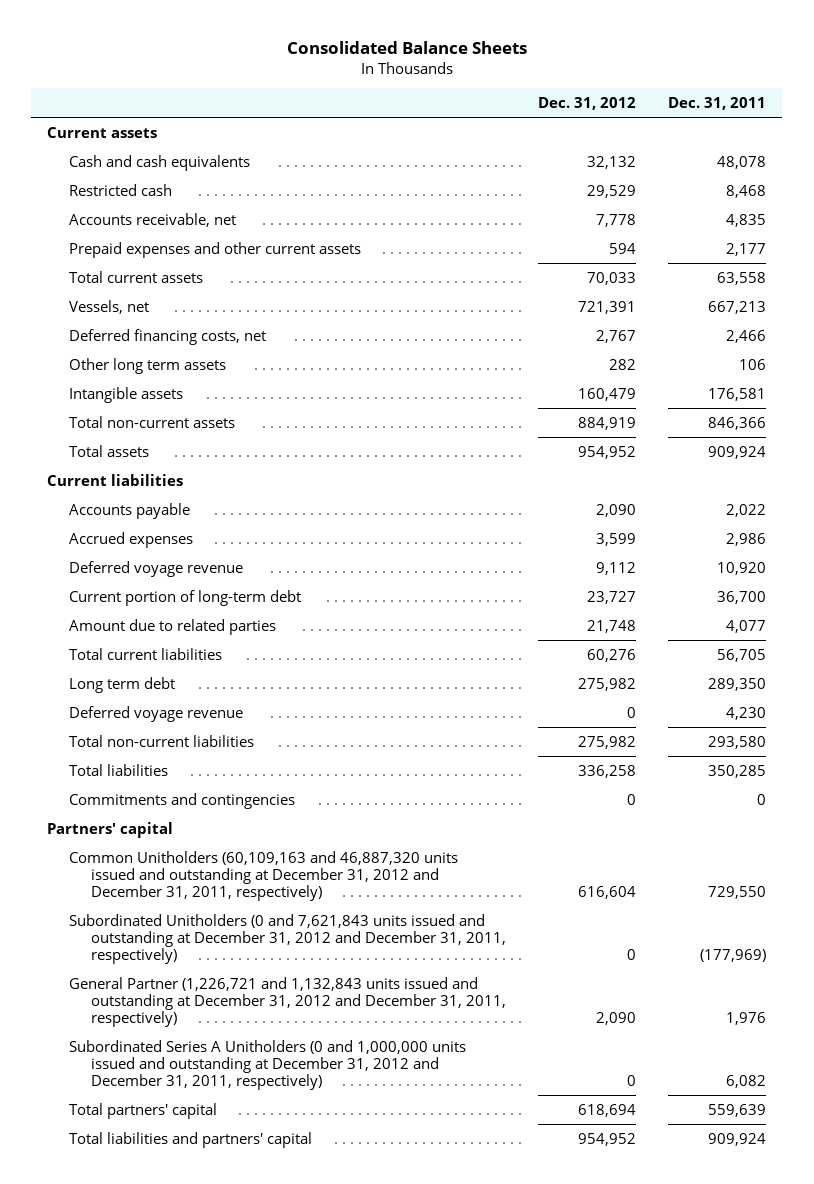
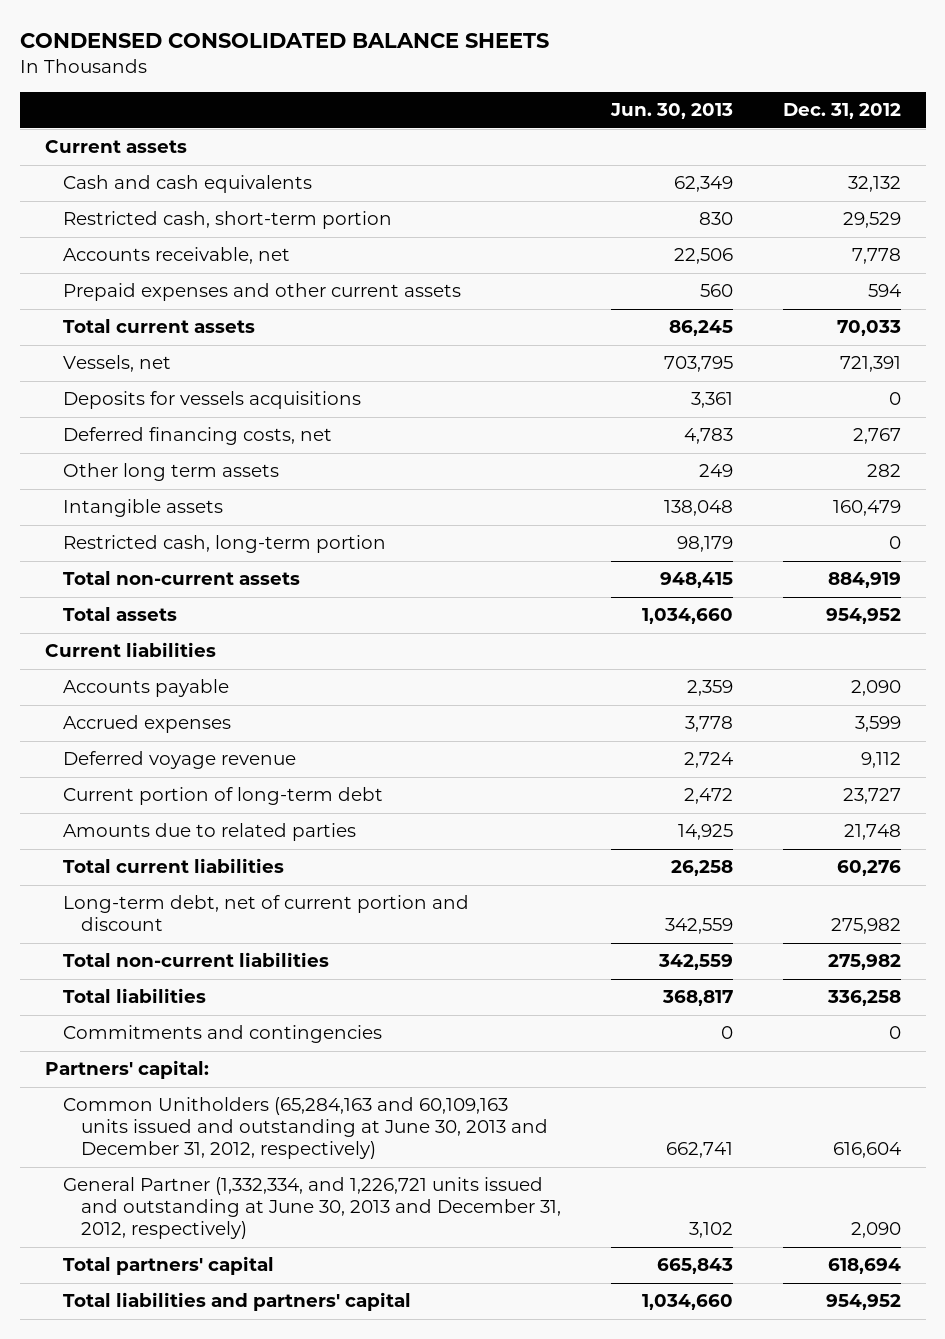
- Consolidated Balance Sheets
+ CONDENSED CONSOLIDATED BALANCE SHEETS
- | Dec. 31, 2012 | Dec. 31, 2011
+ | Jun. 30, 2013 | Dec. 31, 2012
- Restricted cash | 29,529 | 8,468
+ Restricted cash, short-term portion | 830 | 29,529
+ Deposits for vessels acquisitions | 3,361 | 0
+ Restricted cash, long-term portion | 98,179 | 0
- Amount due to related parties | 21,748 | 4,077
+ Amounts due to related parties | 14,925 | 21,748
- Long term debt | 275,982 | 289,350
- Deferred voyage revenue | 0 | 4,230
+ Long-term debt, net of current portion and discount | 342,559 | 275,982
- Partners' capital
- Common Unitholders (60,109,163 and 46,887,320 units issued and outstanding at December 31, 2012 and December 31, 2011, respectively) | 616,604 | 729,550
- Subordinated Unitholders (0 and 7,621,843 units issued and outstanding at December 31, 2012 and December 31, 2011, respectively) | 0 | (177,969)
- General Partner (1,226,721 and 1,132,843 units issued and outstanding at December 31, 2012 and December 31, 2011, respectively) | 2,090 | 1,976
- Subordinated Series A Unitholders (0 and 1,000,000 units issued and outstanding at December 31, 2012 and December 31, 2011, respectively) | 0 | 6,082
+ Partners' capital:
+ Common Unitholders (65,284,163 and 60,109,163 units issued and outstanding at June 30, 2013 and December 31, 2012, respectively) | 662,741 | 616,604
+ General Partner (1,332,334, and 1,226,721 units issued and outstanding at June 30, 2013 and December 31, 2012, respectively) | 3,102 | 2,090

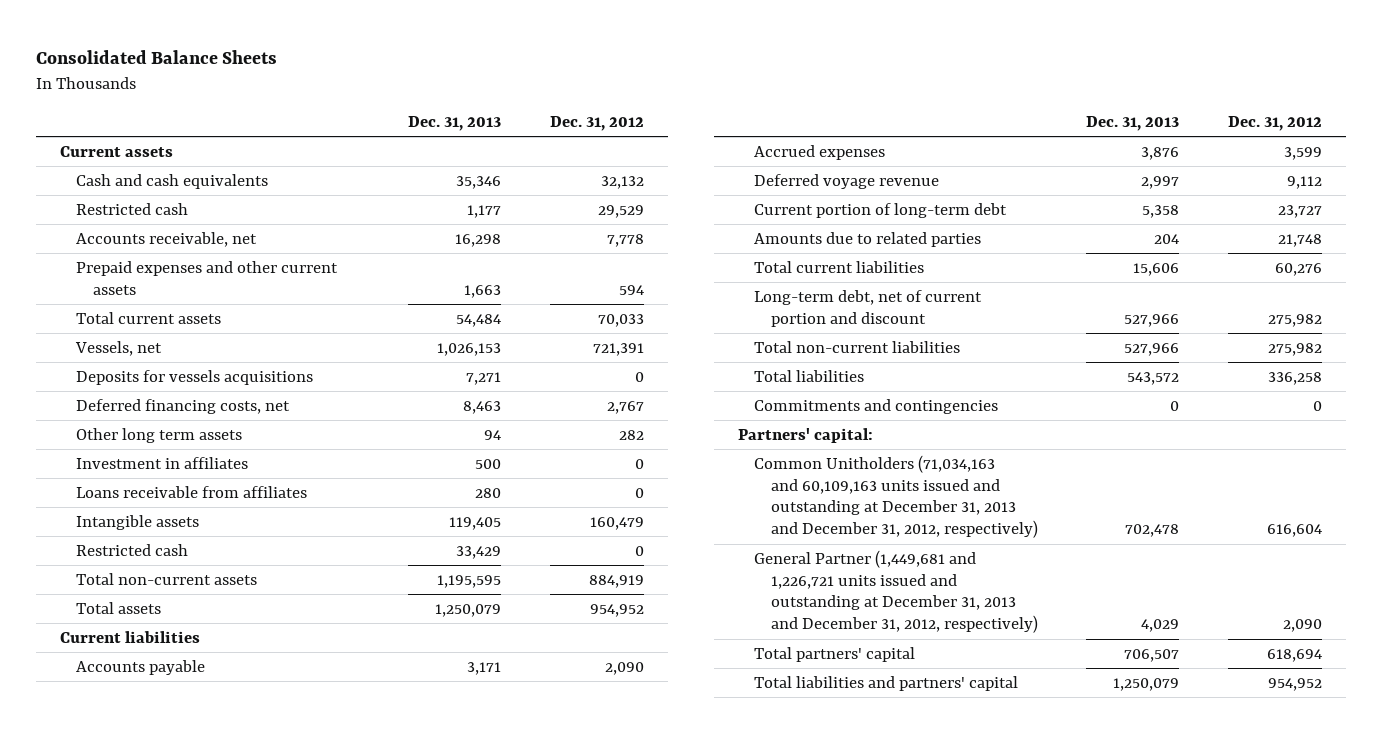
- CONDENSED CONSOLIDATED BALANCE SHEETS
+ Consolidated Balance Sheets
- | Jun. 30, 2013 | Dec. 31, 2012
+ | Dec. 31, 2013 | Dec. 31, 2012
- Restricted cash, short-term portion | 830 | 29,529
+ Restricted cash | 1,177 | 29,529
+ Investment in affiliates | 500 | 0
+ Loans receivable from affiliates | 280 | 0
- Restricted cash, long-term portion | 98,179 | 0
+ Restricted cash | 33,429 | 0
- Common Unitholders (65,284,163 and 60,109,163 units issued and outstanding at June 30, 2013 and December 31, 2012, respectively) | 662,741 | 616,604
- General Partner (1,332,334, and 1,226,721 units issued and outstanding at June 30, 2013 and December 31, 2012, respectively) | 3,102 | 2,090
+ Common Unitholders (71,034,163 and 60,109,163 units issued and outstanding at December 31, 2013 and December 31, 2012, respectively) | 702,478 | 616,604
+ General Partner (1,449,681 and 1,226,721 units issued and outstanding at December 31, 2013 and December 31, 2012, respectively) | 4,029 | 2,090

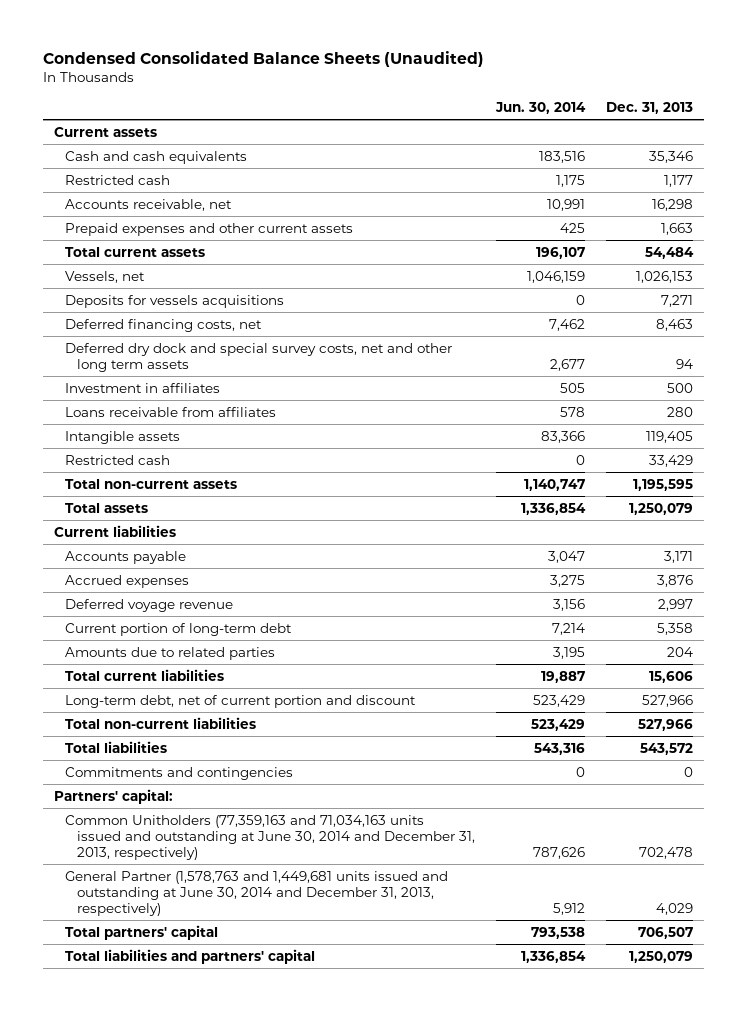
- Consolidated Balance Sheets
+ Condensed Consolidated Balance Sheets (Unaudited)
- | Dec. 31, 2013 | Dec. 31, 2012
+ | Jun. 30, 2014 | Dec. 31, 2013
- Other long term assets | 94 | 282
+ Deferred dry dock and special survey costs, net and other long term assets | 2,677 | 94
- Common Unitholders (71,034,163 and 60,109,163 units issued and outstanding at December 31, 2013 and December 31, 2012, respectively) | 702,478 | 616,604
- General Partner (1,449,681 and 1,226,721 units issued and outstanding at December 31, 2013 and December 31, 2012, respectively) | 4,029 | 2,090
+ Common Unitholders (77,359,163 and 71,034,163 units issued and outstanding at June 30, 2014 and December 31, 2013, respectively) | 787,626 | 702,478
+ General Partner (1,578,763 and 1,449,681 units issued and outstanding at June 30, 2014 and December 31, 2013, respectively) | 5,912 | 4,029

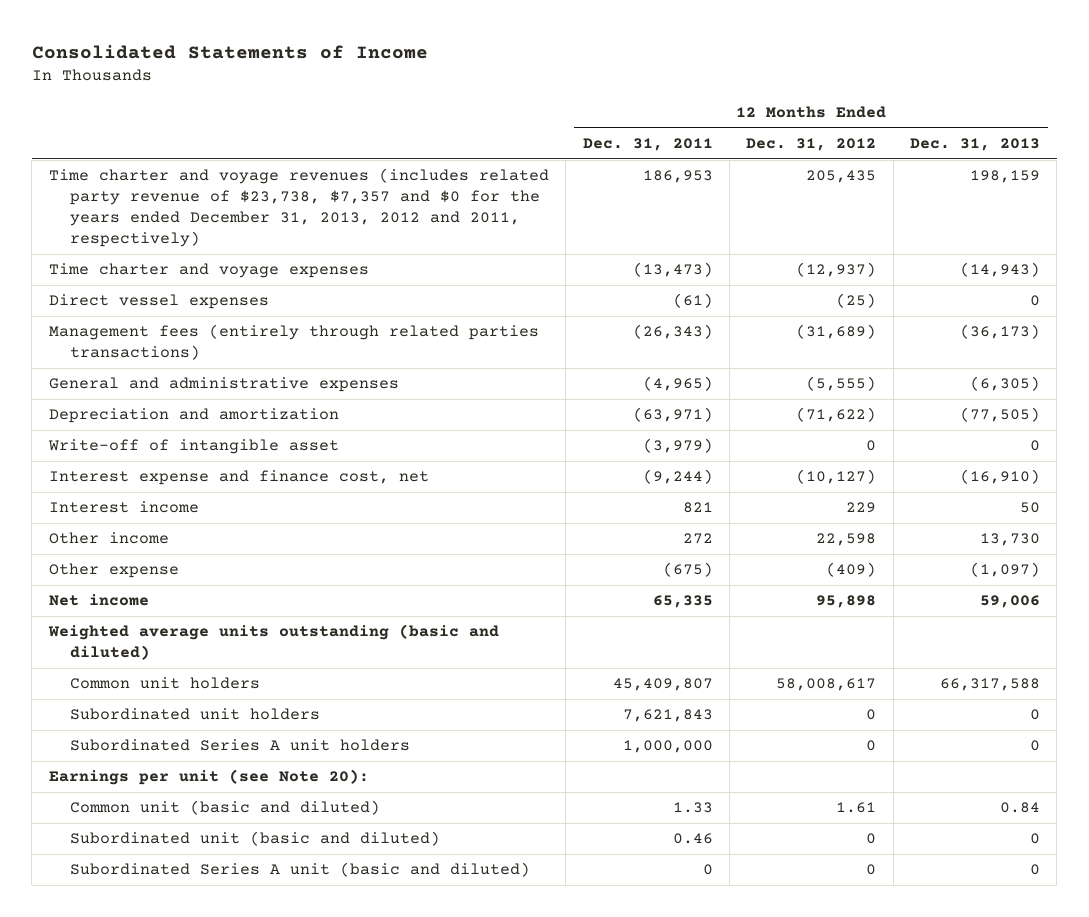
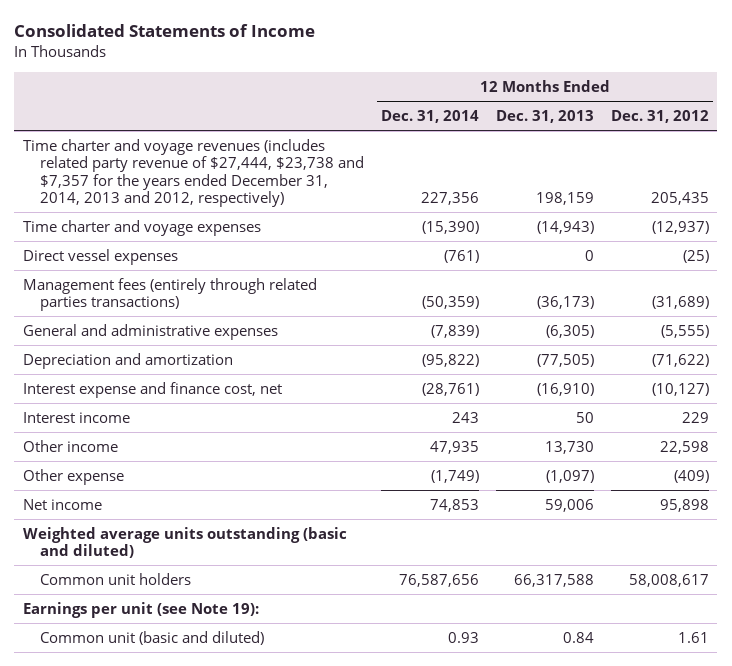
- | 12 Months Ended Dec. 31, 2011 | 12 Months Ended Dec. 31, 2012 | 12 Months Ended Dec. 31, 2013
+ | 12 Months Ended Dec. 31, 2014 | 12 Months Ended Dec. 31, 2013 | 12 Months Ended Dec. 31, 2012
- Time charter and voyage revenues (includes related party revenue of $23,738, $7,357 and $0 for the years ended December 31, 2013, 2012 and 2011, respectively) | 186,953 | 205,435 | 198,159
+ Time charter and voyage revenues (includes related party revenue of $27,444, $23,738 and $7,357 for the years ended December 31, 2014, 2013 and 2012, respectively) | 227,356 | 198,159 | 205,435
- Write-off of intangible asset | (3,979) | 0 | 0
- Subordinated unit holders | 7,621,843 | 0 | 0
- Subordinated Series A unit holders | 1,000,000 | 0 | 0
- Earnings per unit (see Note 20):
+ Earnings per unit (see Note 19):
- Subordinated unit (basic and diluted) | 0.46 | 0 | 0
- Subordinated Series A unit (basic and diluted) | 0 | 0 | 0

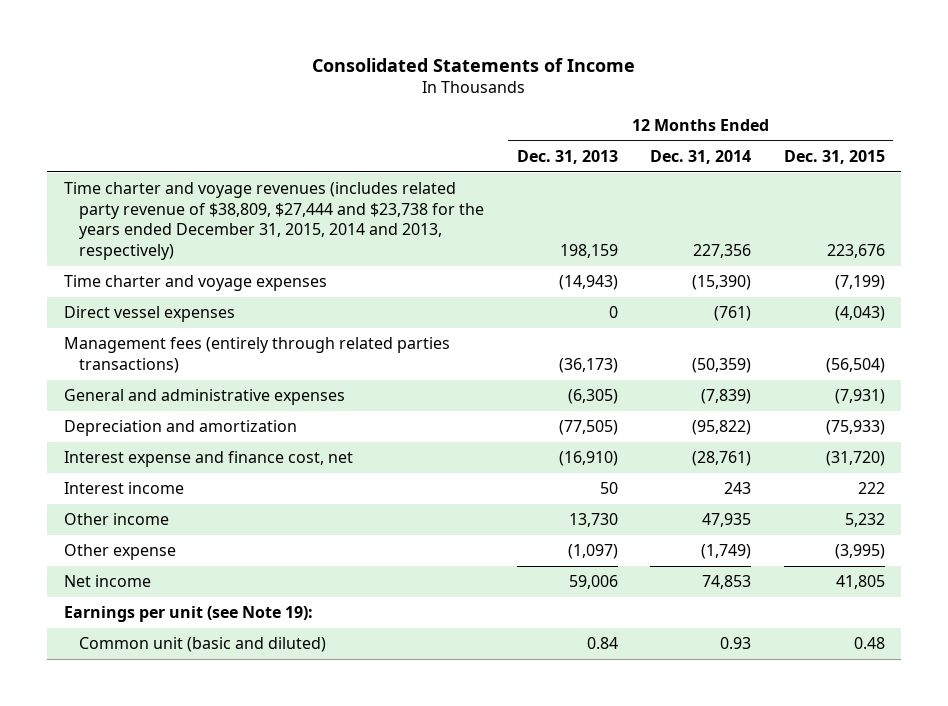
- | 12 Months Ended Dec. 31, 2014 | 12 Months Ended Dec. 31, 2013 | 12 Months Ended Dec. 31, 2012
+ | 12 Months Ended Dec. 31, 2013 | 12 Months Ended Dec. 31, 2014 | 12 Months Ended Dec. 31, 2015
- Time charter and voyage revenues (includes related party revenue of $27,444, $23,738 and $7,357 for the years ended December 31, 2014, 2013 and 2012, respectively) | 227,356 | 198,159 | 205,435
+ Time charter and voyage revenues (includes related party revenue of $38,809, $27,444 and $23,738 for the years ended December 31, 2015, 2014 and 2013, respectively) | 198,159 | 227,356 | 223,676
- Weighted average units outstanding (basic and diluted)
- Common unit holders | 76,587,656 | 66,317,588 | 58,008,617

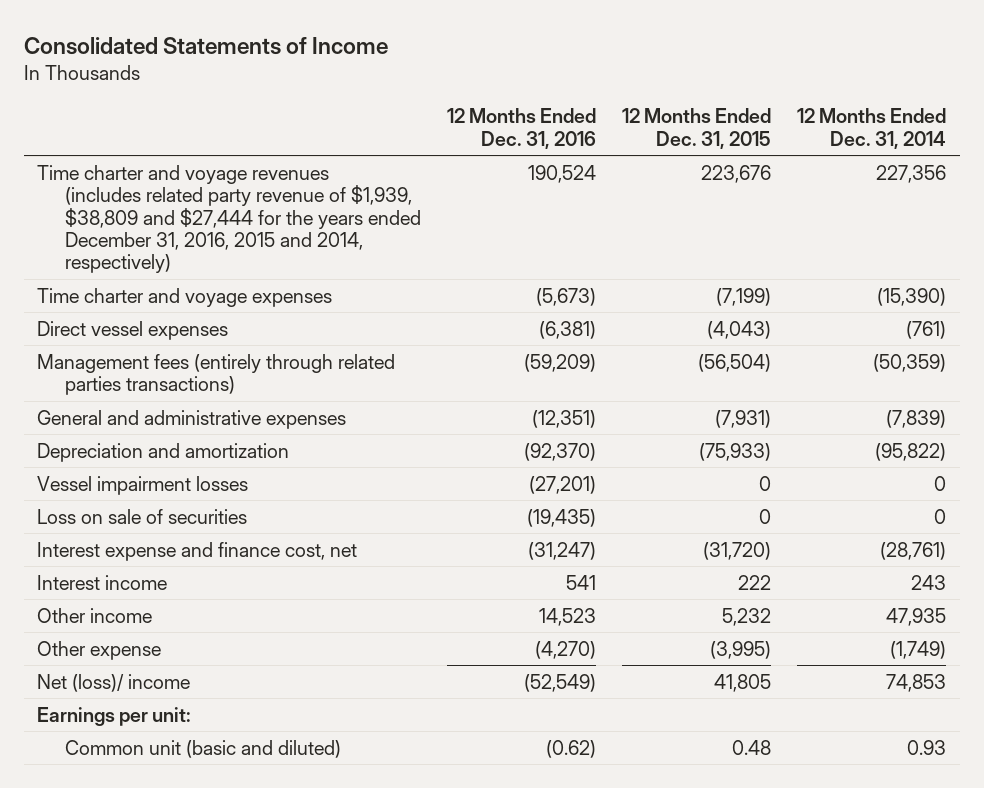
- | 12 Months Ended Dec. 31, 2013 | 12 Months Ended Dec. 31, 2014 | 12 Months Ended Dec. 31, 2015
+ | 12 Months Ended Dec. 31, 2016 | 12 Months Ended Dec. 31, 2015 | 12 Months Ended Dec. 31, 2014
- Time charter and voyage revenues (includes related party revenue of $38,809, $27,444 and $23,738 for the years ended December 31, 2015, 2014 and 2013, respectively) | 198,159 | 227,356 | 223,676
+ Time charter and voyage revenues (includes related party revenue of $1,939, $38,809 and $27,444 for the years ended December 31, 2016, 2015 and 2014, respectively) | 190,524 | 223,676 | 227,356
+ Vessel impairment losses | (27,201) | 0 | 0
+ Loss on sale of securities | (19,435) | 0 | 0
- Net income | 59,006 | 74,853 | 41,805
- Earnings per unit (see Note 19):
+ Net (loss)/ income | (52,549) | 41,805 | 74,853
+ Earnings per unit:

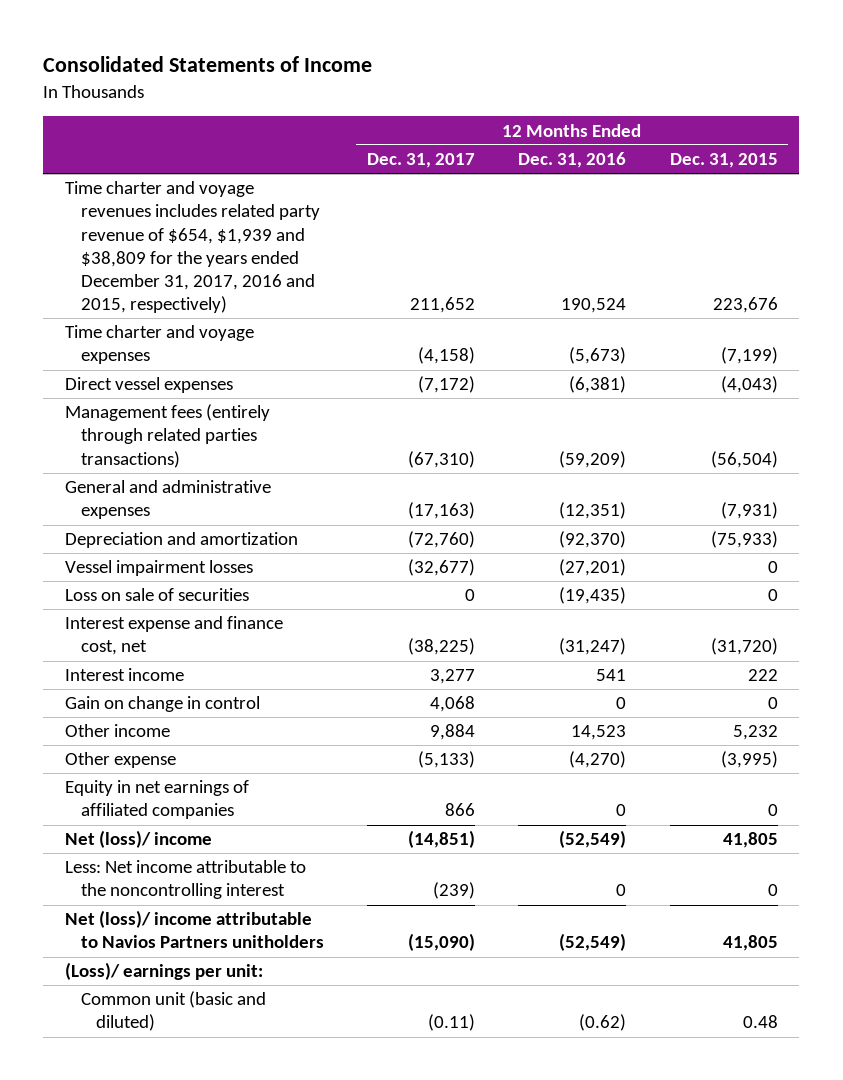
- | 12 Months Ended Dec. 31, 2016 | 12 Months Ended Dec. 31, 2015 | 12 Months Ended Dec. 31, 2014
+ | 12 Months Ended Dec. 31, 2017 | 12 Months Ended Dec. 31, 2016 | 12 Months Ended Dec. 31, 2015
- Time charter and voyage revenues (includes related party revenue of $1,939, $38,809 and $27,444 for the years ended December 31, 2016, 2015 and 2014, respectively) | 190,524 | 223,676 | 227,356
+ Time charter and voyage revenues includes related party revenue of $654, $1,939 and $38,809 for the years ended December 31, 2017, 2016 and 2015, respectively) | 211,652 | 190,524 | 223,676
+ Gain on change in control | 4,068 | 0 | 0
+ Equity in net earnings of affiliated companies | 866 | 0 | 0
- Earnings per unit:
+ Less: Net income attributable to the noncontrolling interest | (239) | 0 | 0
+ Net (loss)/ income attributable to Navios Partners unitholders | (15,090) | (52,549) | 41,805
+ (Loss)/ earnings per unit:

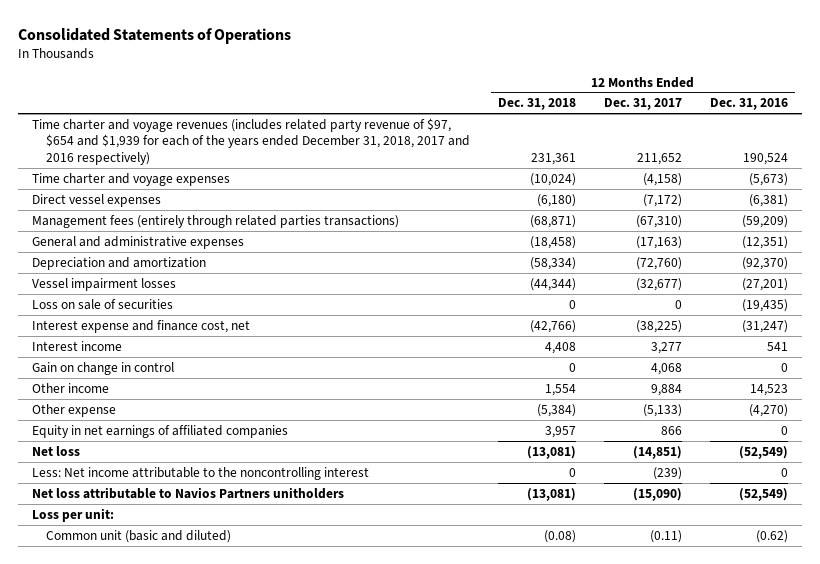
- Consolidated Statements of Income
+ Consolidated Statements of Operations
- | 12 Months Ended Dec. 31, 2017 | 12 Months Ended Dec. 31, 2016 | 12 Months Ended Dec. 31, 2015
+ | 12 Months Ended Dec. 31, 2018 | 12 Months Ended Dec. 31, 2017 | 12 Months Ended Dec. 31, 2016
- Time charter and voyage revenues includes related party revenue of $654, $1,939 and $38,809 for the years ended December 31, 2017, 2016 and 2015, respectively) | 211,652 | 190,524 | 223,676
+ Time charter and voyage revenues (includes related party revenue of $97, $654 and $1,939 for each of the years ended December 31, 2018, 2017 and 2016 respectively) | 231,361 | 211,652 | 190,524
- Net (loss)/ income | (14,851) | (52,549) | 41,805
+ Net loss | (13,081) | (14,851) | (52,549)
- Net (loss)/ income attributable to Navios Partners unitholders | (15,090) | (52,549) | 41,805
- (Loss)/ earnings per unit:
+ Net loss attributable to Navios Partners unitholders | (13,081) | (15,090) | (52,549)
+ Loss per unit:

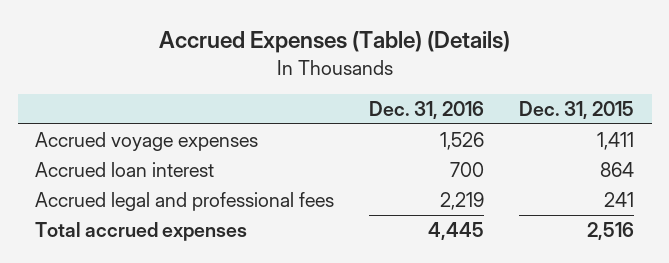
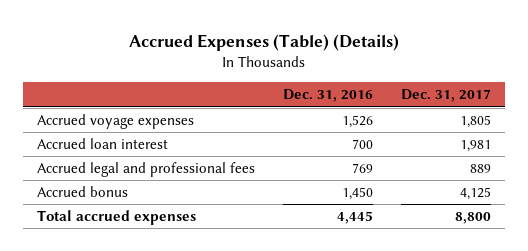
- | Dec. 31, 2016 | Dec. 31, 2015
+ | Dec. 31, 2016 | Dec. 31, 2017
- Accrued legal and professional fees | 2,219 | 241
+ Accrued legal and professional fees | 769 | 889
+ Accrued bonus | 1,450 | 4,125

